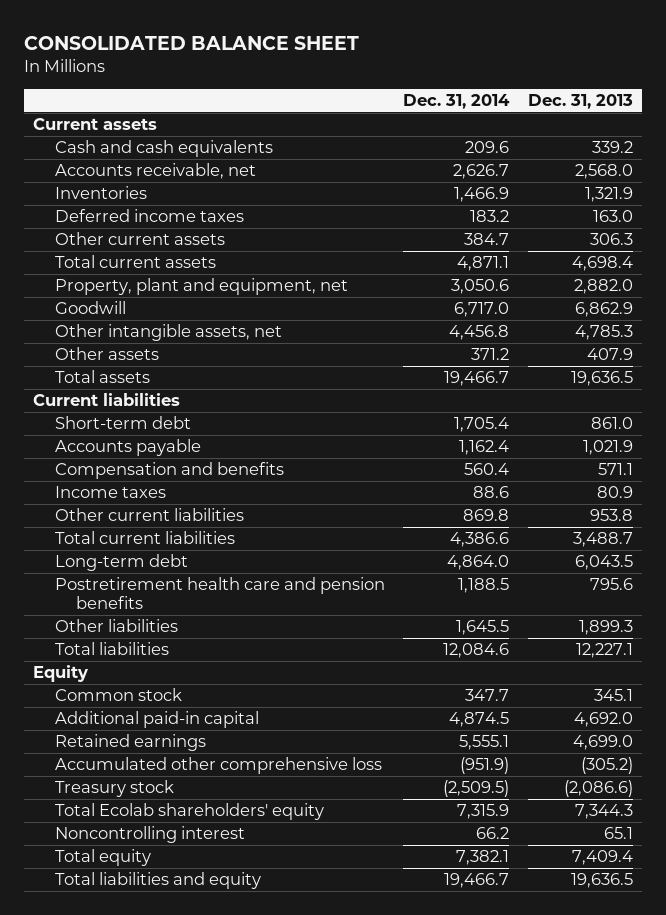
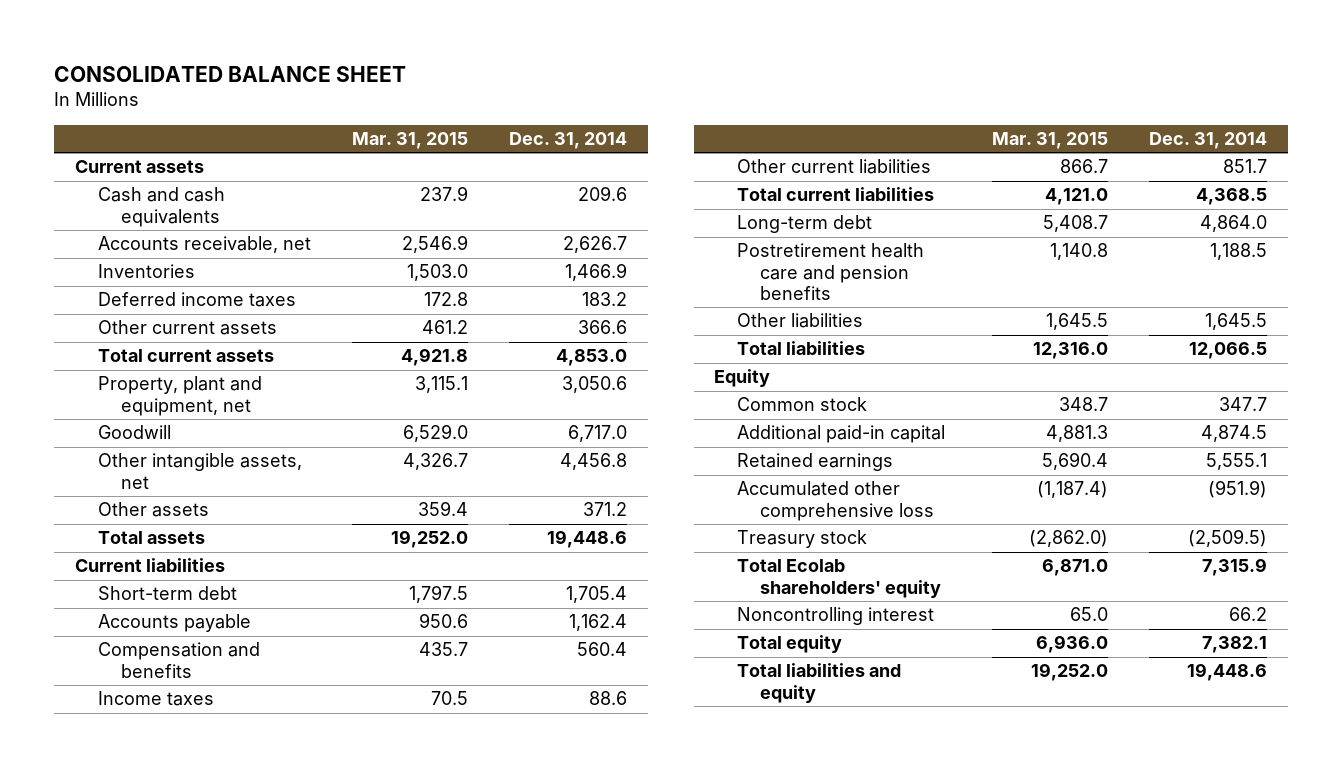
- | Dec. 31, 2014 | Dec. 31, 2013
+ | Mar. 31, 2015 | Dec. 31, 2014
- Other current assets | 384.7 | 306.3
- Total current assets | 4,871.1 | 4,698.4
+ Other current assets | 461.2 | 366.6
+ Total current assets | 4,921.8 | 4,853.0
- Total assets | 19,466.7 | 19,636.5
+ Total assets | 19,252.0 | 19,448.6
- Other current liabilities | 869.8 | 953.8
- Total current liabilities | 4,386.6 | 3,488.7
+ Other current liabilities | 866.7 | 851.7
+ Total current liabilities | 4,121.0 | 4,368.5
- Total liabilities | 12,084.6 | 12,227.1
+ Total liabilities | 12,316.0 | 12,066.5
- Total liabilities and equity | 19,466.7 | 19,636.5
+ Total liabilities and equity | 19,252.0 | 19,448.6

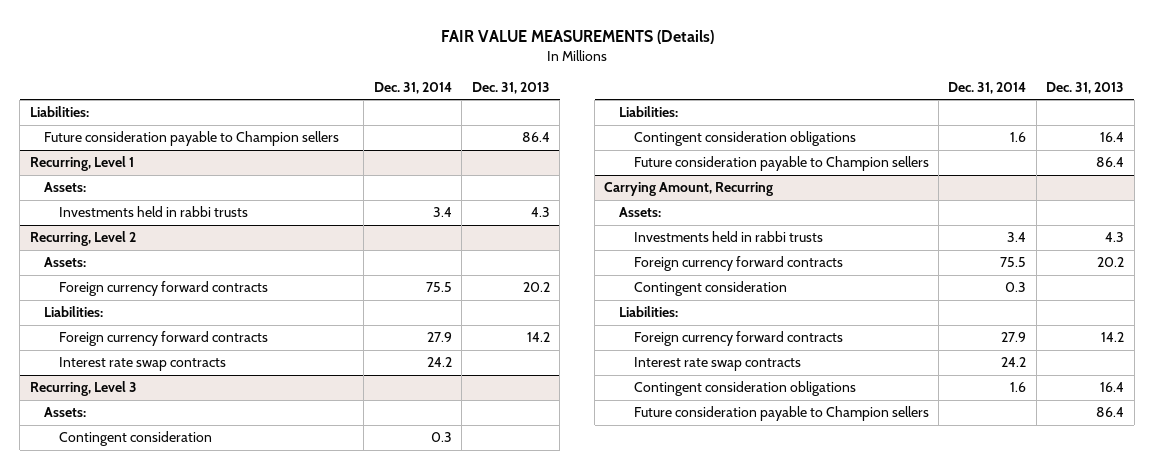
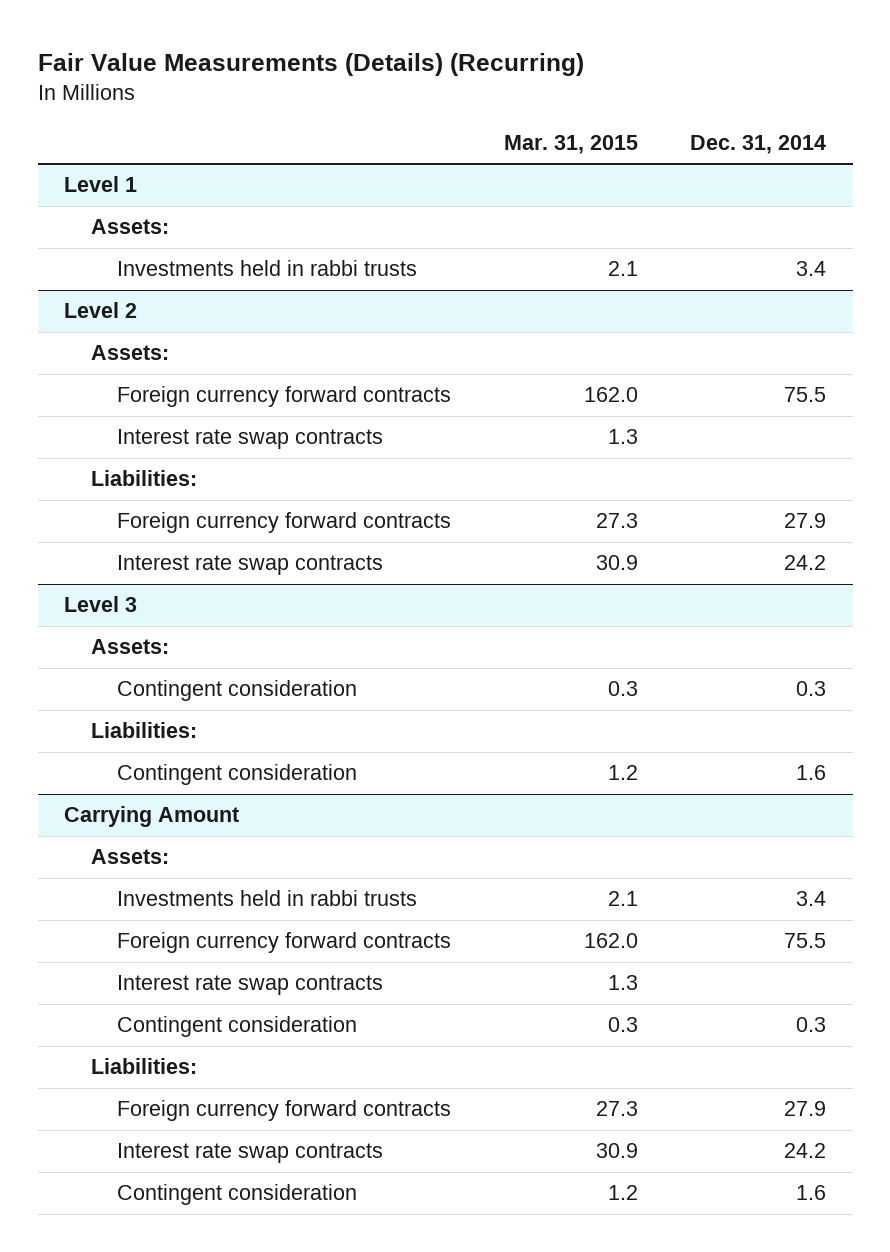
- FAIR VALUE MEASUREMENTS (Details)
+ Fair Value Measurements (Details) (Recurring)
- | Dec. 31, 2014 | Dec. 31, 2013
+ | Mar. 31, 2015 | Dec. 31, 2014
- Liabilities:
- Future consideration payable to Champion sellers | | 86.4
- Recurring, Level 1
+ Level 1
- Recurring, Level 2
+ Level 2
+ Interest rate swap contracts | 1.3 |
- Recurring, Level 3
+ Level 3
- Contingent consideration obligations | 1.6 | 16.4
- Future consideration payable to Champion sellers | | 86.4
- Carrying Amount, Recurring
+ Contingent consideration | 1.2 | 1.6
+ Carrying Amount
+ Interest rate swap contracts | 1.3 |
- Contingent consideration obligations | 1.6 | 16.4
- Future consideration payable to Champion sellers | | 86.4
+ Contingent consideration | 1.2 | 1.6

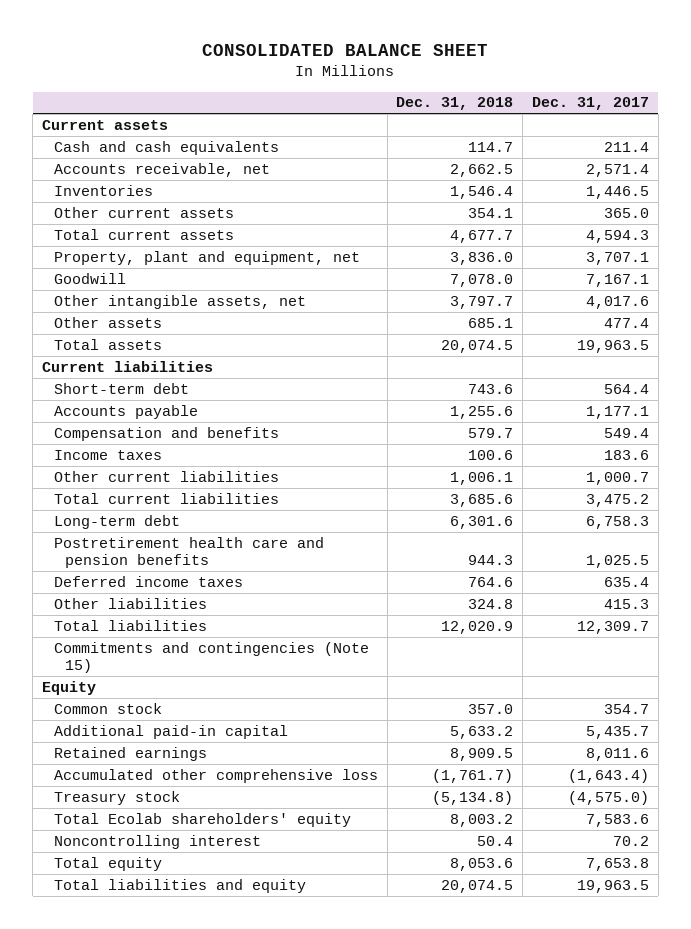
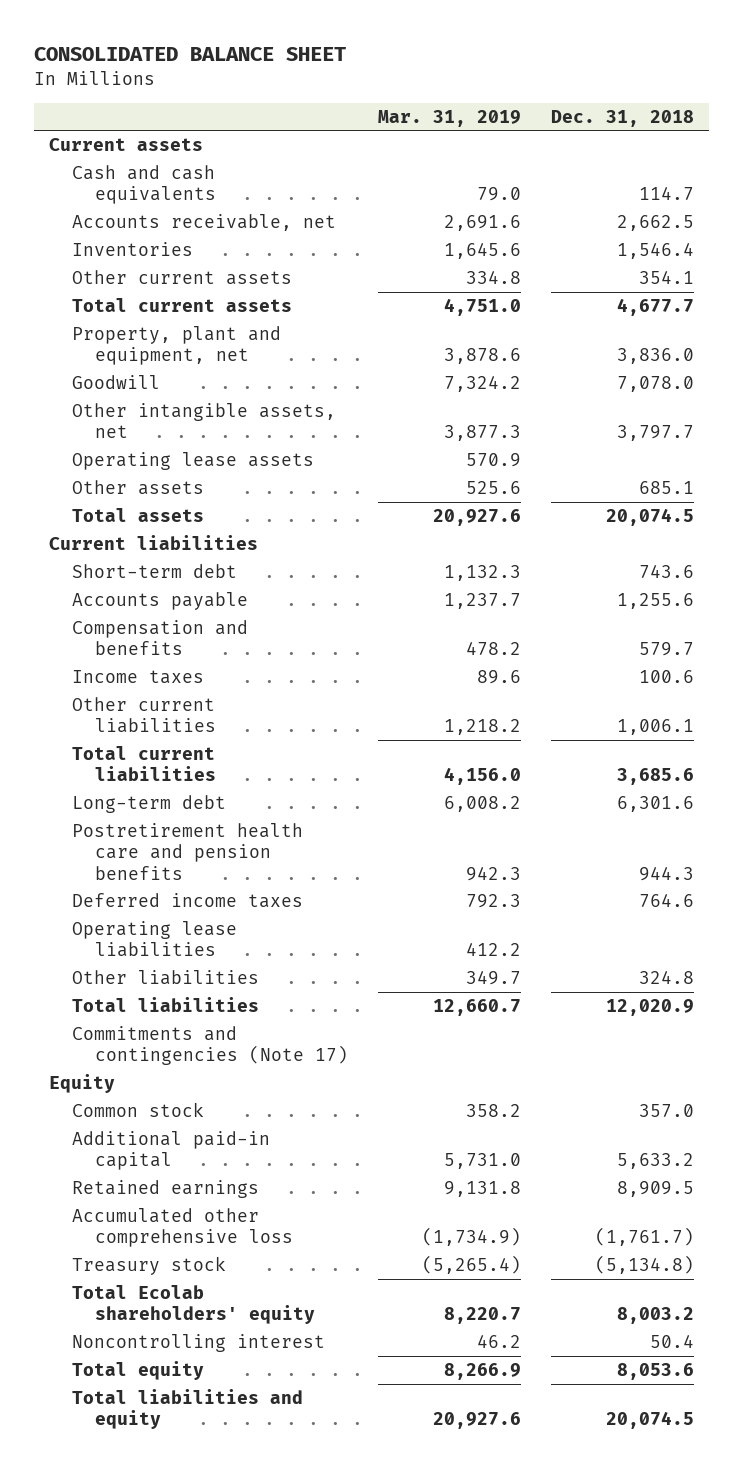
- | Dec. 31, 2018 | Dec. 31, 2017
+ | Mar. 31, 2019 | Dec. 31, 2018
+ Operating lease assets | 570.9 |
+ Operating lease liabilities | 412.2 |
- Commitments and contingencies (Note 15)
+ Commitments and contingencies (Note 17)

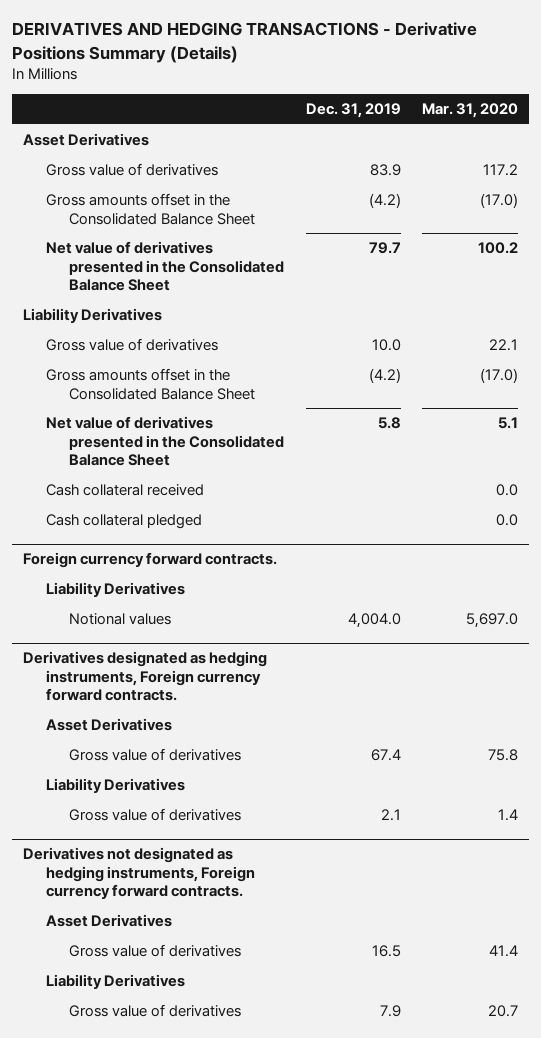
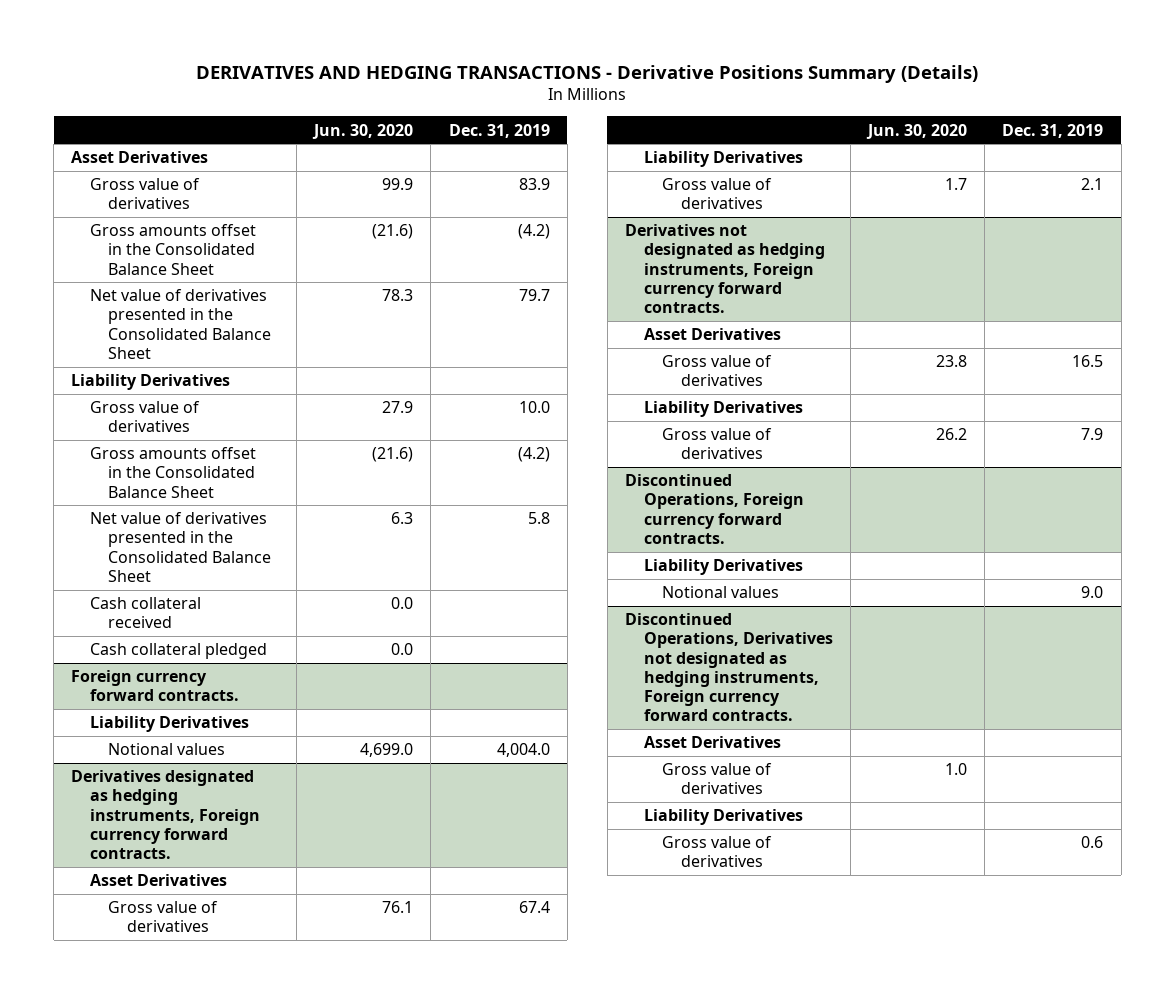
- | Dec. 31, 2019 | Mar. 31, 2020
+ | Jun. 30, 2020 | Dec. 31, 2019
+ Discontinued Operations, Foreign currency forward contracts.
+ Liability Derivatives
+ Notional values | | 9.0
+ Discontinued Operations, Derivatives not designated as hedging instruments, Foreign currency forward contracts.
+ Asset Derivatives
+ Gross value of derivatives | 1.0 |
+ Liability Derivatives
+ Gross value of derivatives | | 0.6

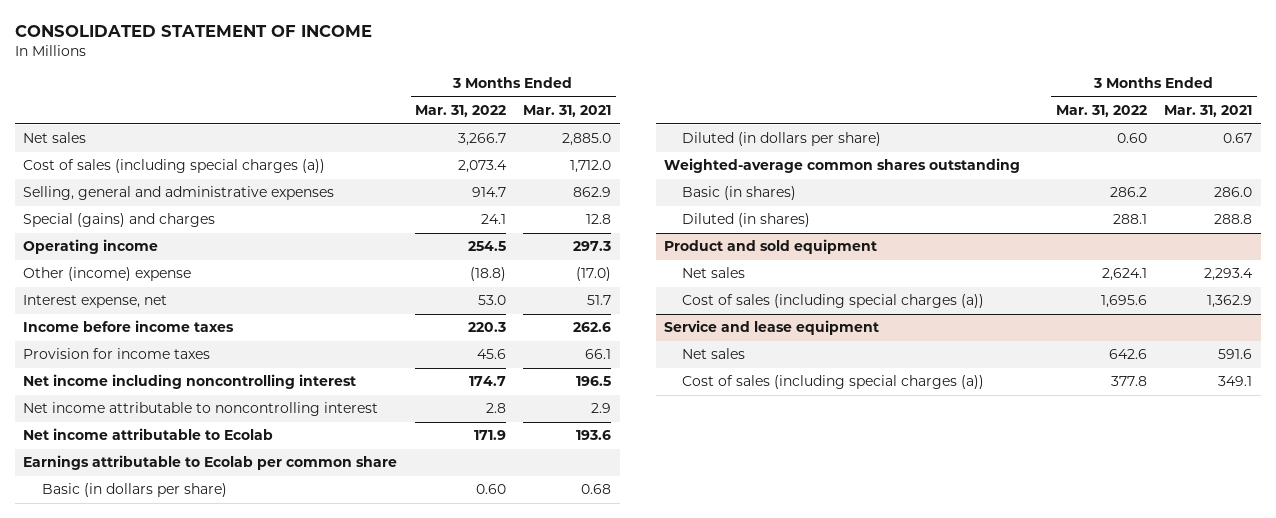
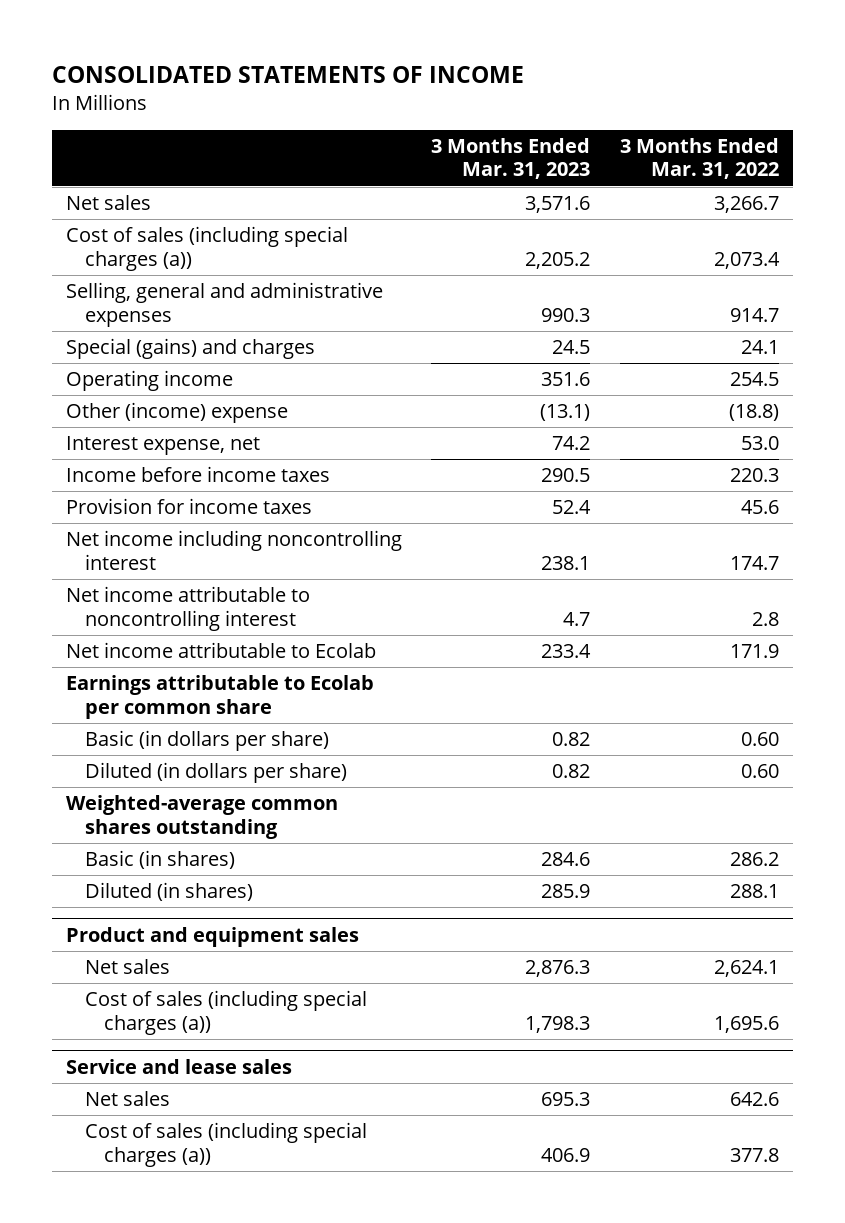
- CONSOLIDATED STATEMENT OF INCOME
+ CONSOLIDATED STATEMENTS OF INCOME
- | 3 Months Ended Mar. 31, 2022 | 3 Months Ended Mar. 31, 2021
+ | 3 Months Ended Mar. 31, 2023 | 3 Months Ended Mar. 31, 2022
- Product and sold equipment
+ Product and equipment sales
- Service and lease equipment
+ Service and lease sales

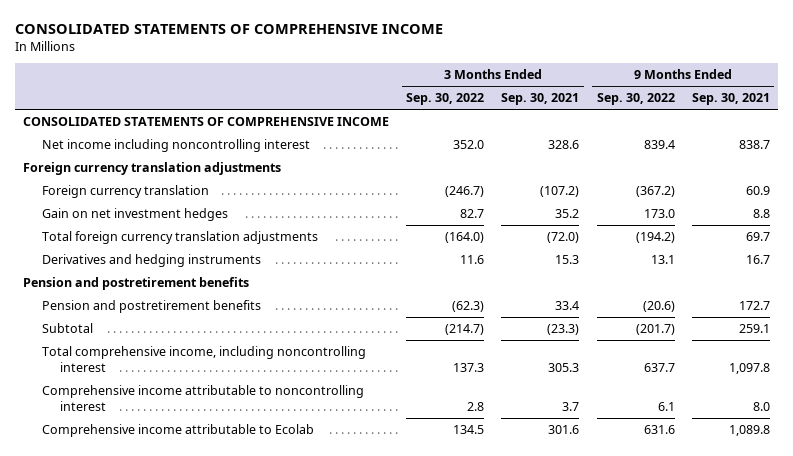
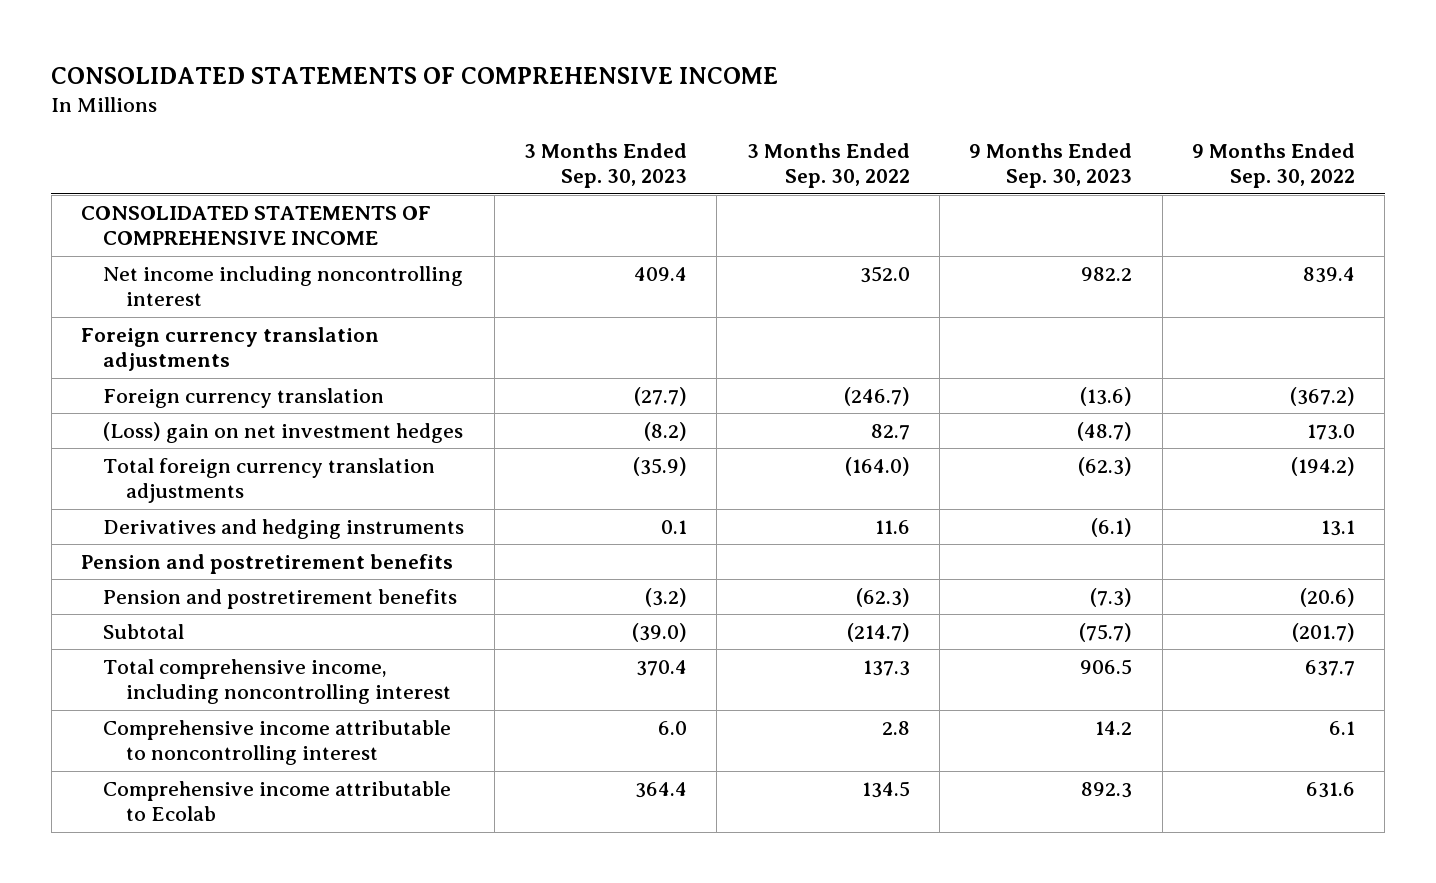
- | 3 Months Ended Sep. 30, 2022 | 3 Months Ended Sep. 30, 2021 | 9 Months Ended Sep. 30, 2022 | 9 Months Ended Sep. 30, 2021
+ | 3 Months Ended Sep. 30, 2023 | 3 Months Ended Sep. 30, 2022 | 9 Months Ended Sep. 30, 2023 | 9 Months Ended Sep. 30, 2022
- Gain on net investment hedges | 82.7 | 35.2 | 173.0 | 8.8
+ (Loss) gain on net investment hedges | (8.2) | 82.7 | (48.7) | 173.0

